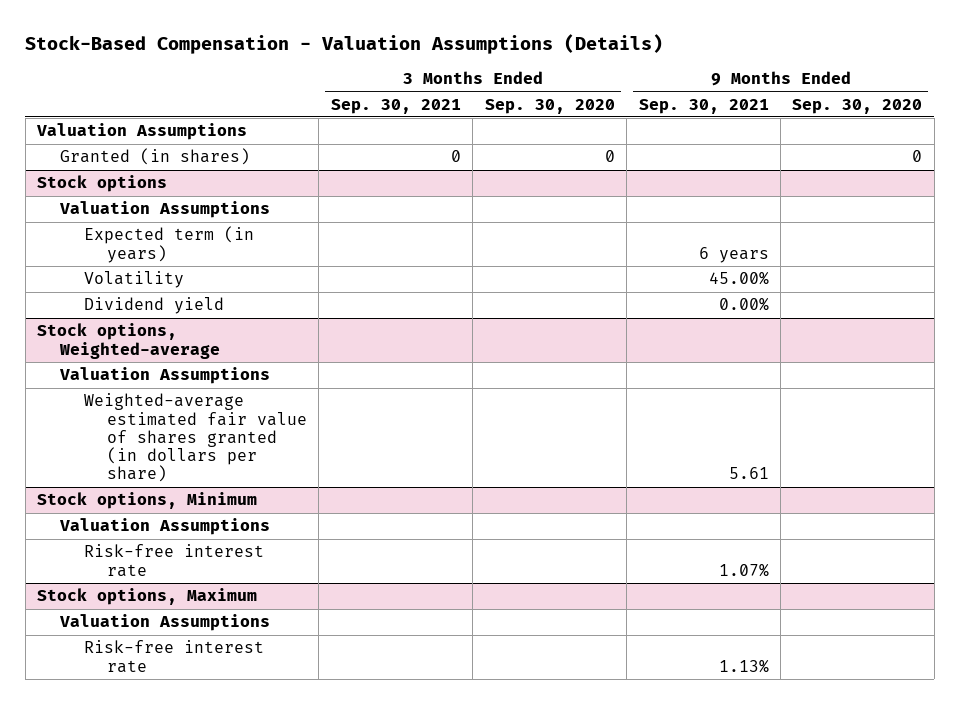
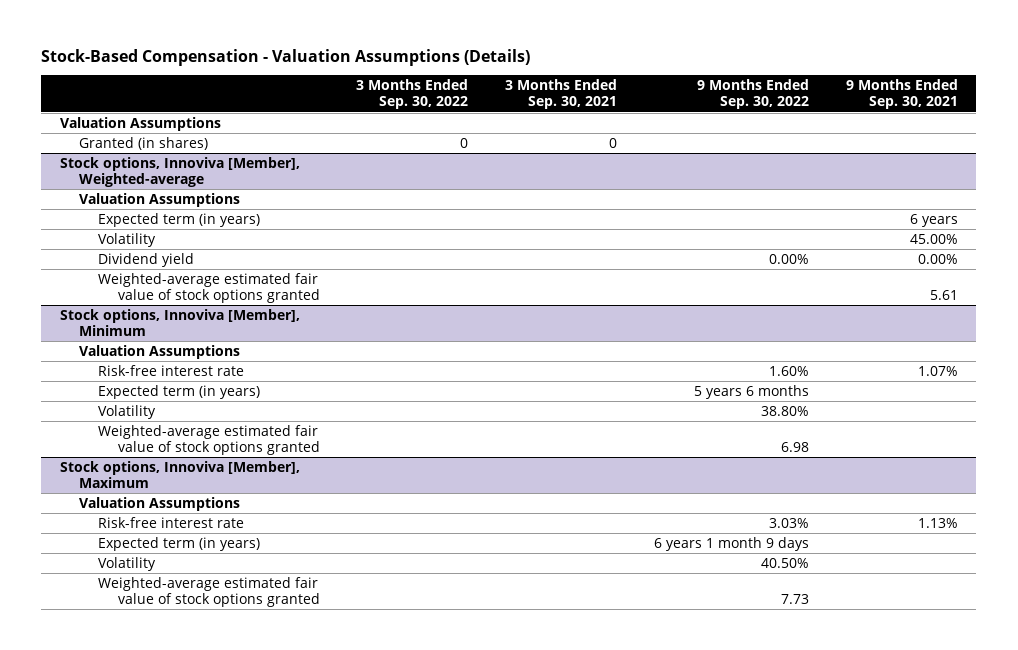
- | 3 Months Ended Sep. 30, 2021 | 3 Months Ended Sep. 30, 2020 | 9 Months Ended Sep. 30, 2021 | 9 Months Ended Sep. 30, 2020
+ | 3 Months Ended Sep. 30, 2022 | 3 Months Ended Sep. 30, 2021 | 9 Months Ended Sep. 30, 2022 | 9 Months Ended Sep. 30, 2021
- Stock options
- Valuation Assumptions
- Expected term (in years) | | | 6 years |
- Volatility | | | 45.00% |
- Dividend yield | | | 0.00% |
- Stock options, Weighted-average
+ Stock options, Innoviva [Member], Weighted-average
- Weighted-average estimated fair value of shares granted (in dollars per share) | | | 5.61 |
- Stock options, Minimum
+ Expected term (in years) | | | | 6 years
+ Volatility | | | | 45.00%
+ Dividend yield | | | 0.00% | 0.00%
+ Weighted-average estimated fair value of stock options granted | | | | 5.61
+ Stock options, Innoviva [Member], Minimum
- Stock options, Maximum
+ Expected term (in years) | | | 5 years 6 months |
+ Volatility | | | 38.80% |
+ Weighted-average estimated fair value of stock options granted | | | 6.98 |
+ Stock options, Innoviva [Member], Maximum
+ Expected term (in years) | | | 6 years 1 month 9 days |
+ Volatility | | | 40.50% |
+ Weighted-average estimated fair value of stock options granted | | | 7.73 |

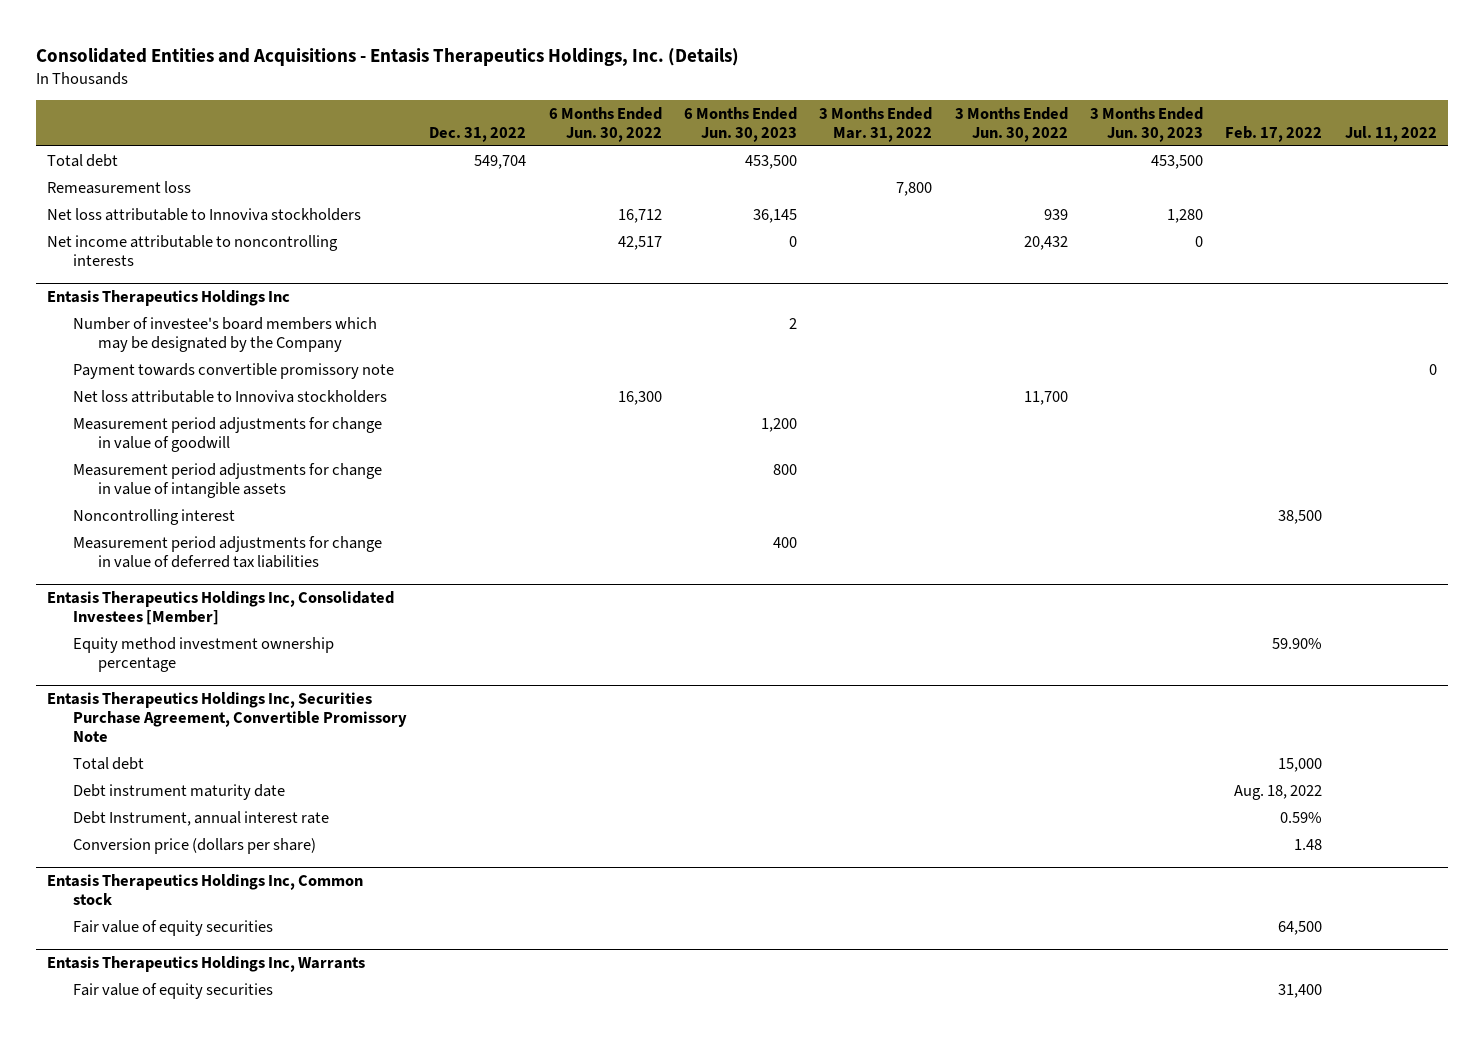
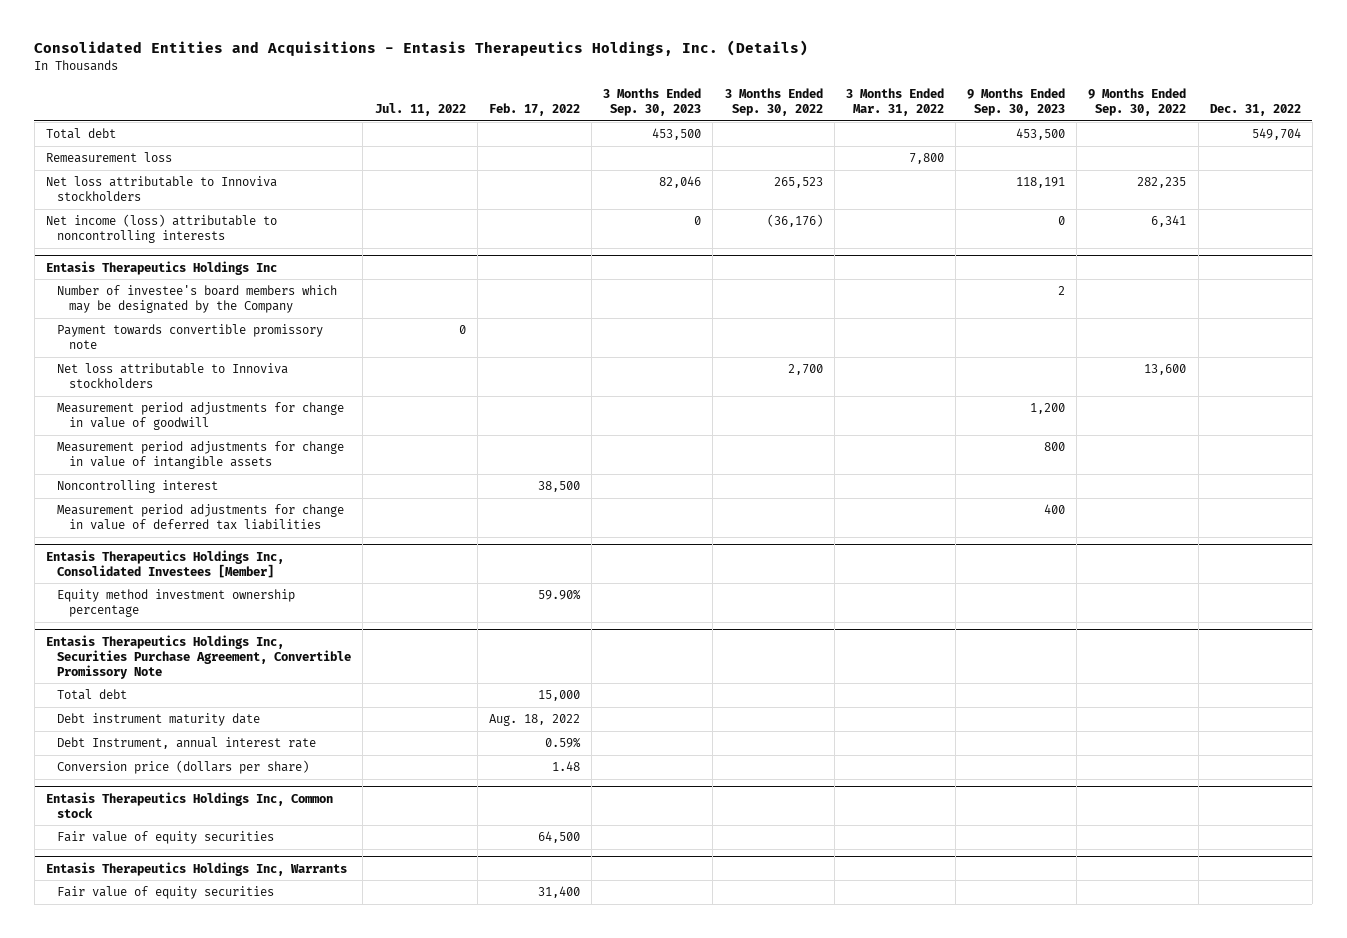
- | Dec. 31, 2022 | 6 Months Ended Jun. 30, 2022 | 6 Months Ended Jun. 30, 2023 | 3 Months Ended Mar. 31, 2022 | 3 Months Ended Jun. 30, 2022 | 3 Months Ended Jun. 30, 2023 | Feb. 17, 2022 | Jul. 11, 2022
+ | Jul. 11, 2022 | Feb. 17, 2022 | 3 Months Ended Sep. 30, 2023 | 3 Months Ended Sep. 30, 2022 | 3 Months Ended Mar. 31, 2022 | 9 Months Ended Sep. 30, 2023 | 9 Months Ended Sep. 30, 2022 | Dec. 31, 2022
- Net income attributable to noncontrolling interests | | 42,517 | 0 | | 20,432 | 0 | |
+ Net income (loss) attributable to noncontrolling interests | | | 0 | (36,176) | | 0 | 6,341 |

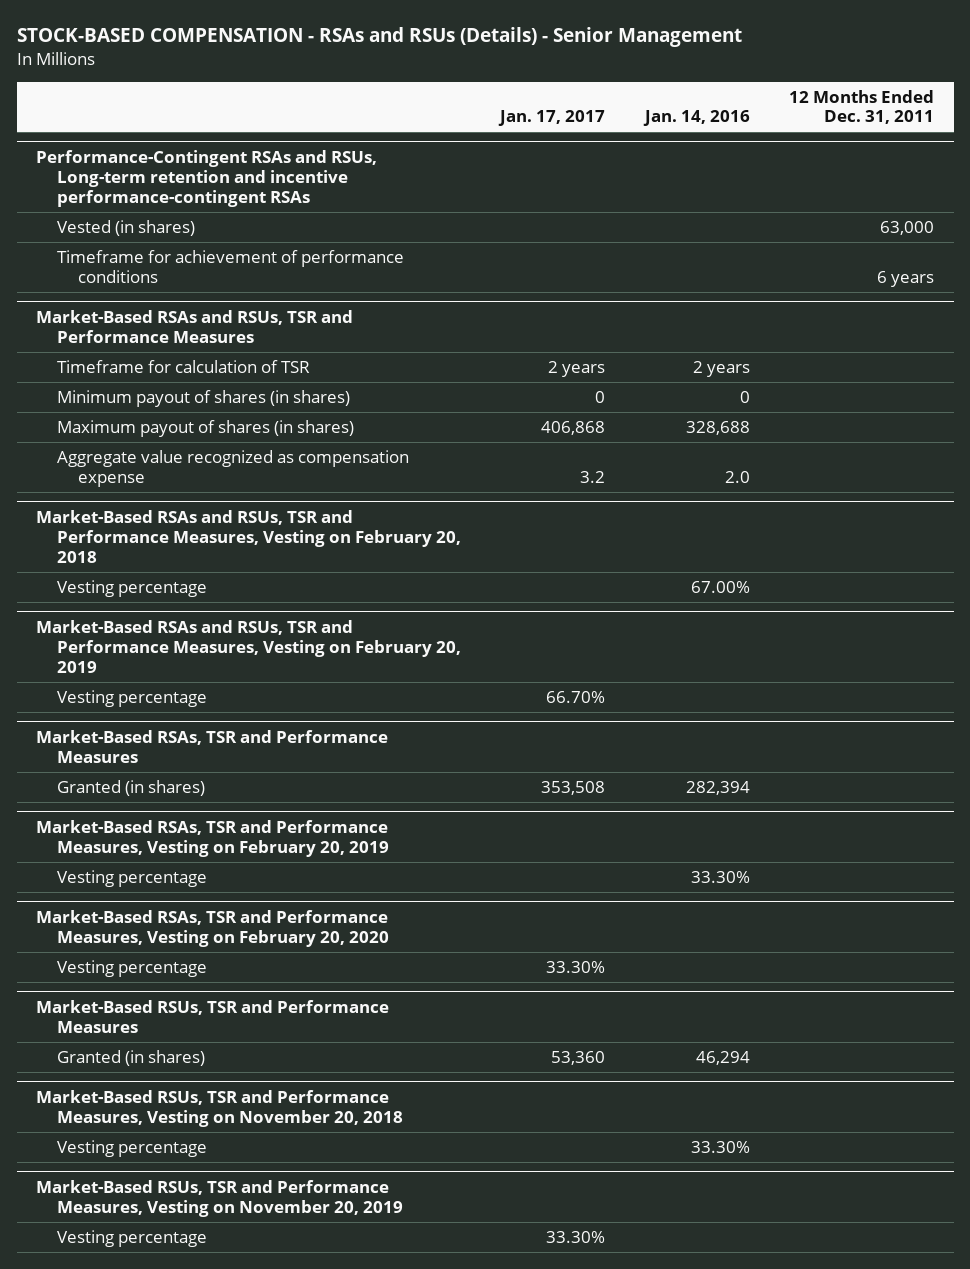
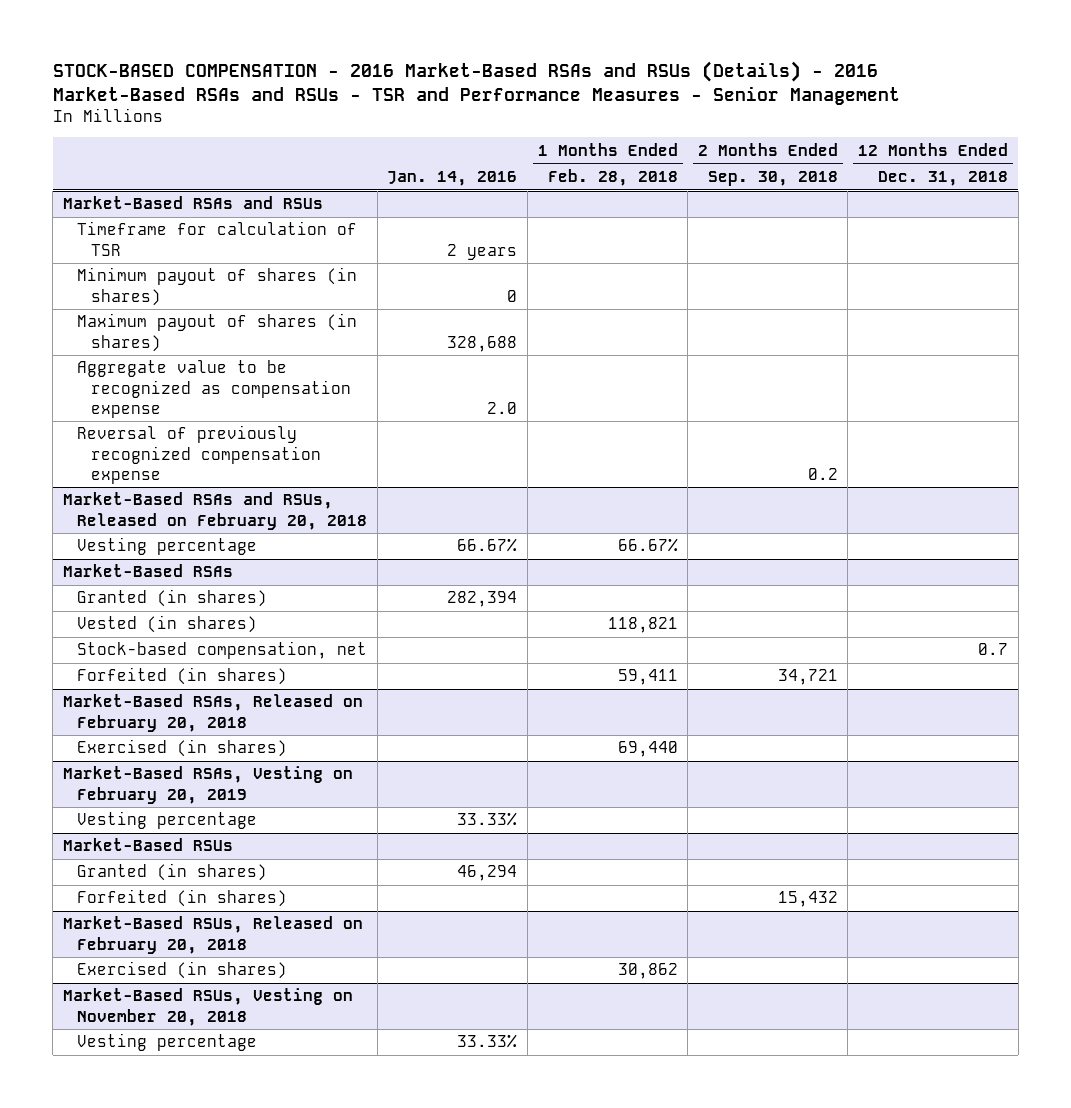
- STOCK-BASED COMPENSATION - RSAs and RSUs (Details) - Senior Management
+ STOCK-BASED COMPENSATION - 2016 Market-Based RSAs and RSUs (Details) - 2016 Market-Based RSAs and RSUs - TSR and Performance Measures - Senior Management
- | Jan. 17, 2017 | Jan. 14, 2016 | 12 Months Ended Dec. 31, 2011
+ | Jan. 14, 2016 | 1 Months Ended Feb. 28, 2018 | 2 Months Ended Sep. 30, 2018 | 12 Months Ended Dec. 31, 2018
- Performance-Contingent RSAs and RSUs, Long-term retention and incentive performance-contingent RSAs
- Vested (in shares) | | | 63,000
- Timeframe for achievement of performance conditions | | | 6 years
- Market-Based RSAs and RSUs, TSR and Performance Measures
+ Market-Based RSAs and RSUs
- Aggregate value recognized as compensation expense | 3.2 | 2.0 |
- Market-Based RSAs and RSUs, TSR and Performance Measures, Vesting on February 20, 2018
- Vesting percentage | | 67.00% |
- Market-Based RSAs and RSUs, TSR and Performance Measures, Vesting on February 20, 2019
- Vesting percentage | 66.70% | |
- Market-Based RSAs, TSR and Performance Measures
+ Aggregate value to be recognized as compensation expense | 2.0 | | |
+ Reversal of previously recognized compensation expense | | | 0.2 |
+ Market-Based RSAs and RSUs, Released on February 20, 2018
+ Vesting percentage | 66.67% | 66.67% | |
+ Market-Based RSAs
- Market-Based RSAs, TSR and Performance Measures, Vesting on February 20, 2019
- Vesting percentage | | 33.30% |
- Market-Based RSAs, TSR and Performance Measures, Vesting on February 20, 2020
- Vesting percentage | 33.30% | |
- Market-Based RSUs, TSR and Performance Measures
+ Vested (in shares) | | 118,821 | |
+ Stock-based compensation, net | | | | 0.7
+ Forfeited (in shares) | | 59,411 | 34,721 |
+ Market-Based RSAs, Released on February 20, 2018
+ Exercised (in shares) | | 69,440 | |
+ Market-Based RSAs, Vesting on February 20, 2019
+ Vesting percentage | 33.33% | | |
+ Market-Based RSUs
- Market-Based RSUs, TSR and Performance Measures, Vesting on November 20, 2018
- Vesting percentage | | 33.30% |
- Market-Based RSUs, TSR and Performance Measures, Vesting on November 20, 2019
- Vesting percentage | 33.30% | |
+ Forfeited (in shares) | | | 15,432 |
+ Market-Based RSUs, Released on February 20, 2018
+ Exercised (in shares) | | 30,862 | |
+ Market-Based RSUs, Vesting on November 20, 2018
+ Vesting percentage | 33.33% | | |

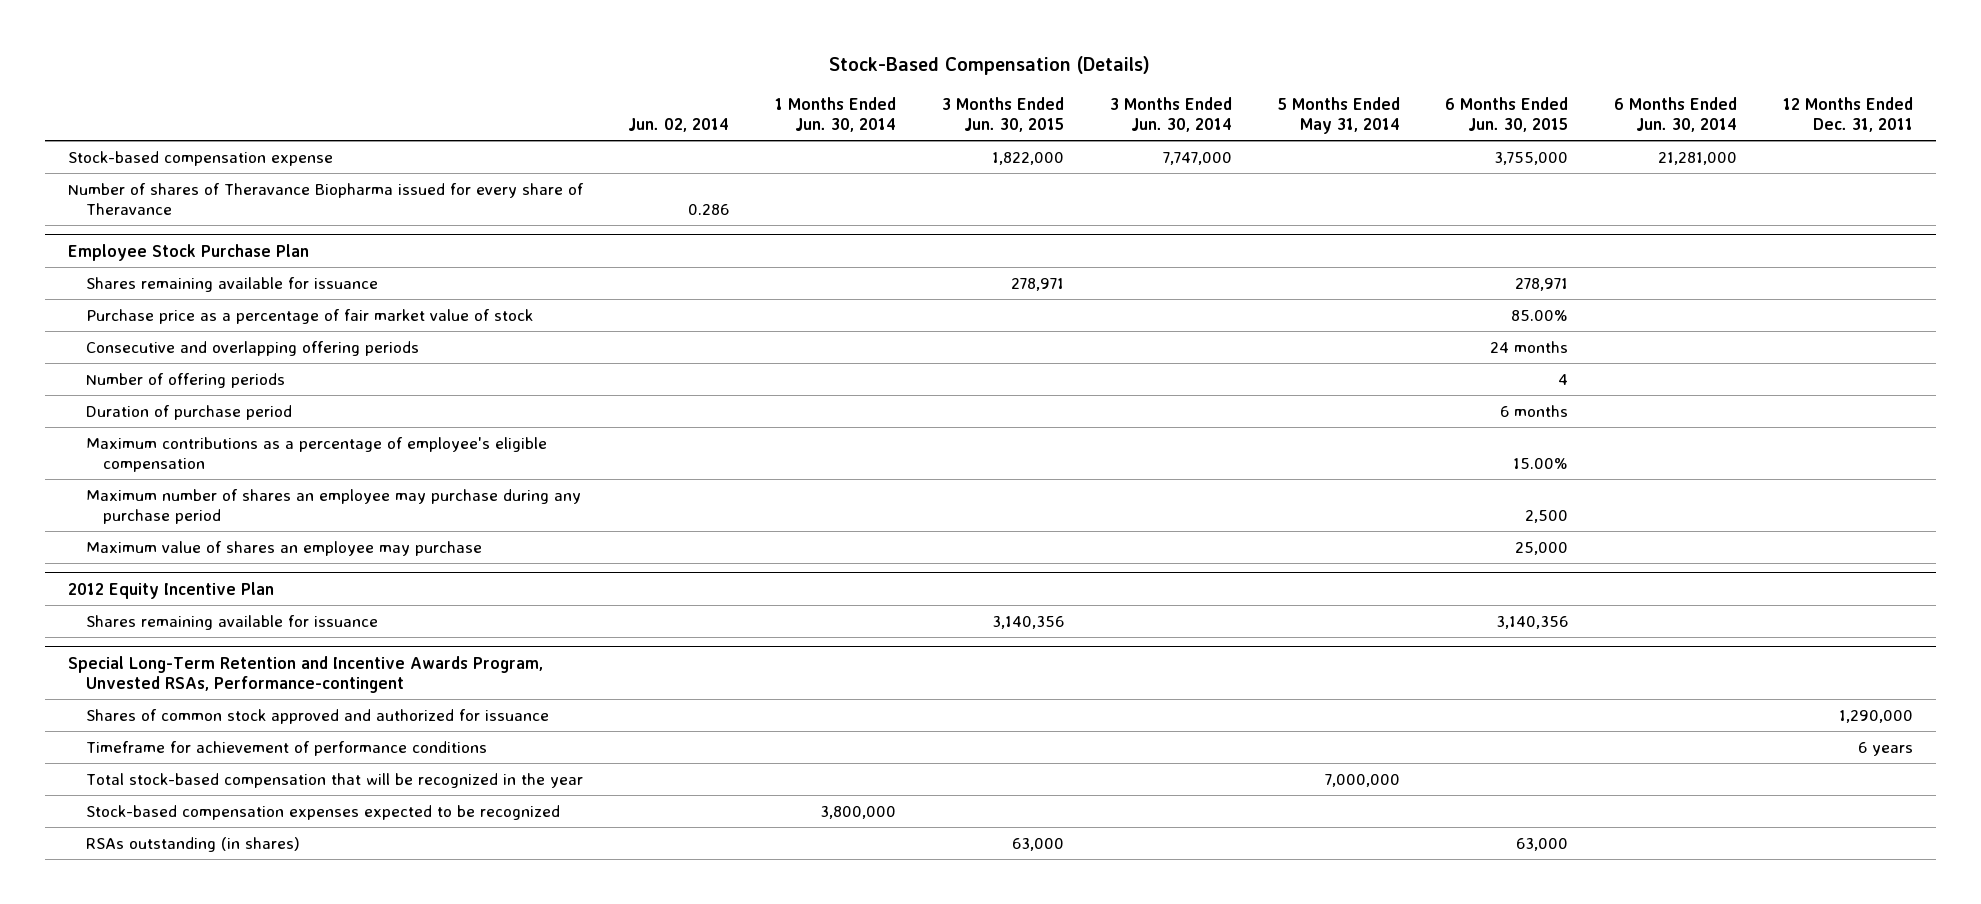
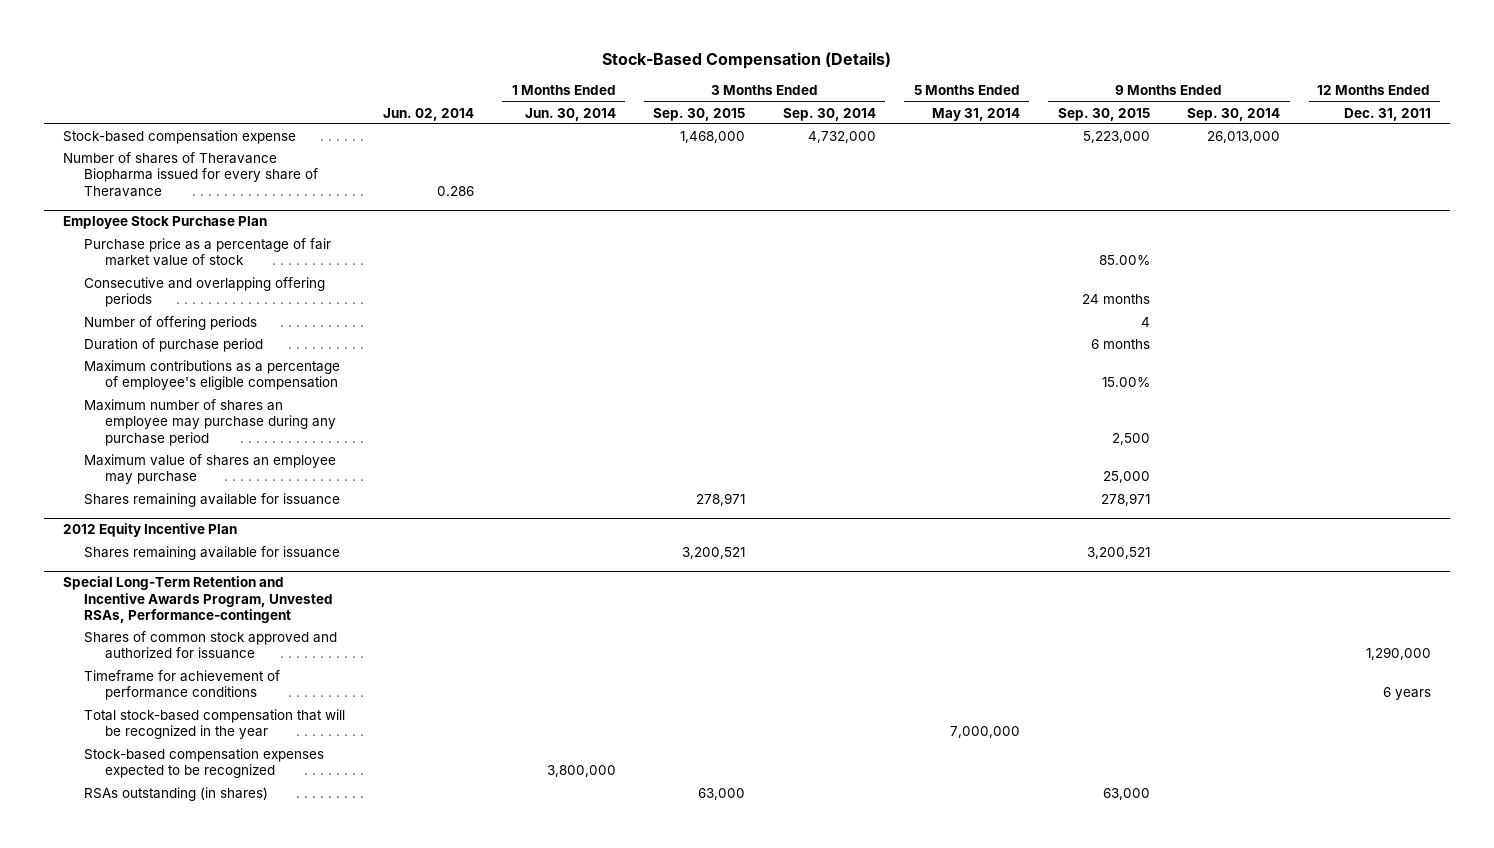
- | Jun. 02, 2014 | 1 Months Ended Jun. 30, 2014 | 3 Months Ended Jun. 30, 2015 | 3 Months Ended Jun. 30, 2014 | 5 Months Ended May 31, 2014 | 6 Months Ended Jun. 30, 2015 | 6 Months Ended Jun. 30, 2014 | 12 Months Ended Dec. 31, 2011
+ | Jun. 02, 2014 | 1 Months Ended Jun. 30, 2014 | 3 Months Ended Sep. 30, 2015 | 3 Months Ended Sep. 30, 2014 | 5 Months Ended May 31, 2014 | 9 Months Ended Sep. 30, 2015 | 9 Months Ended Sep. 30, 2014 | 12 Months Ended Dec. 31, 2011
@ Employee Stock Purchase Plan
moved down: Shares remaining available for issuance | | | 278,971 | | | 278,971 | |

